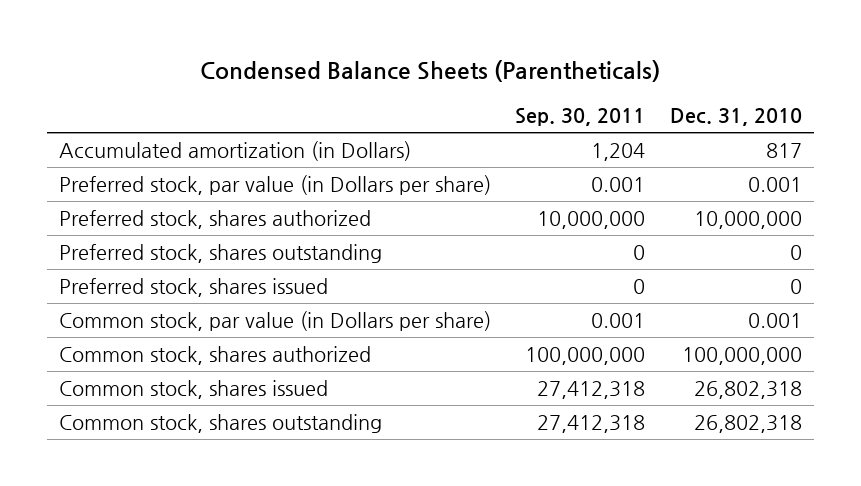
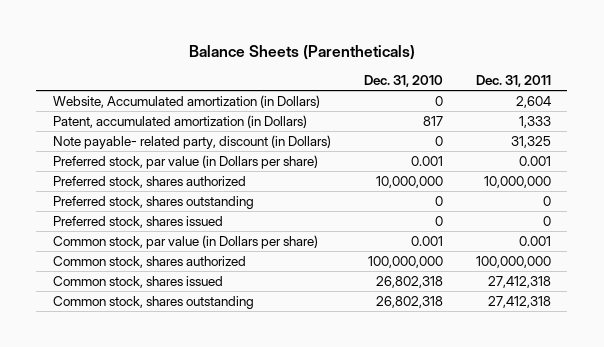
- Condensed Balance Sheets (Parentheticals)
+ Balance Sheets (Parentheticals)
- | Sep. 30, 2011 | Dec. 31, 2010
+ | Dec. 31, 2010 | Dec. 31, 2011
- Accumulated amortization (in Dollars) | 1,204 | 817
+ Website, Accumulated amortization (in Dollars) | 0 | 2,604
+ Patent, accumulated amortization (in Dollars) | 817 | 1,333
+ Note payable- related party, discount (in Dollars) | 0 | 31,325

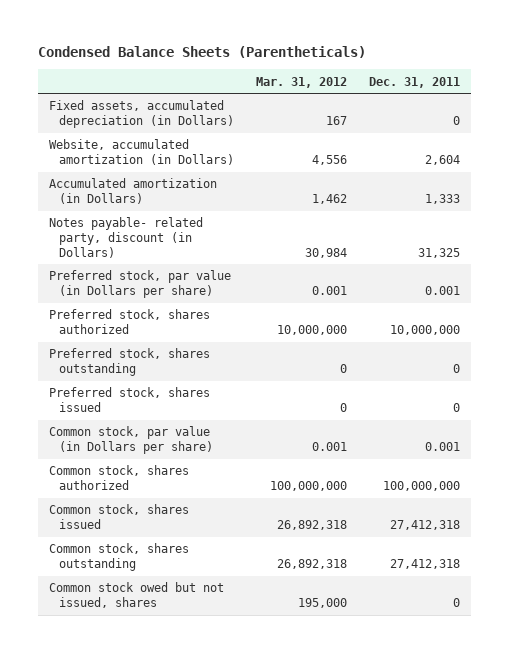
- Balance Sheets (Parentheticals)
+ Condensed Balance Sheets (Parentheticals)
- | Dec. 31, 2010 | Dec. 31, 2011
+ | Mar. 31, 2012 | Dec. 31, 2011
- Website, Accumulated amortization (in Dollars) | 0 | 2,604
- Patent, accumulated amortization (in Dollars) | 817 | 1,333
- Note payable- related party, discount (in Dollars) | 0 | 31,325
+ Fixed assets, accumulated depreciation (in Dollars) | 167 | 0
+ Website, accumulated amortization (in Dollars) | 4,556 | 2,604
+ Accumulated amortization (in Dollars) | 1,462 | 1,333
+ Notes payable- related party, discount (in Dollars) | 30,984 | 31,325
+ Common stock owed but not issued, shares | 195,000 | 0

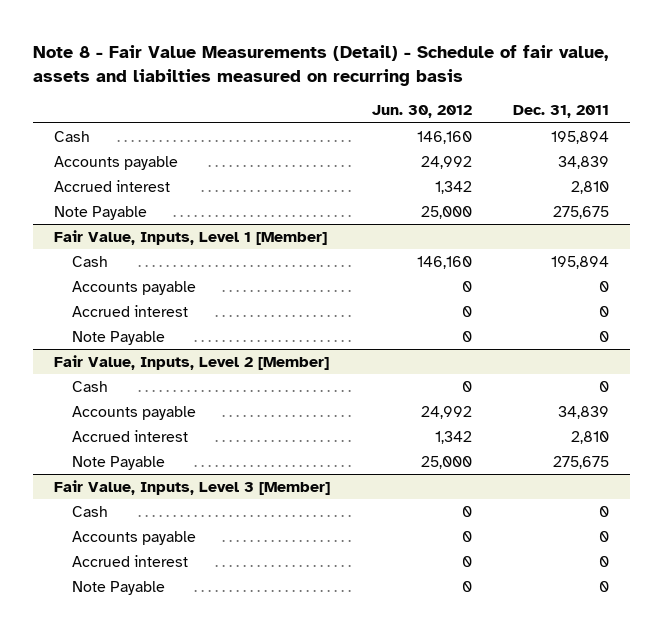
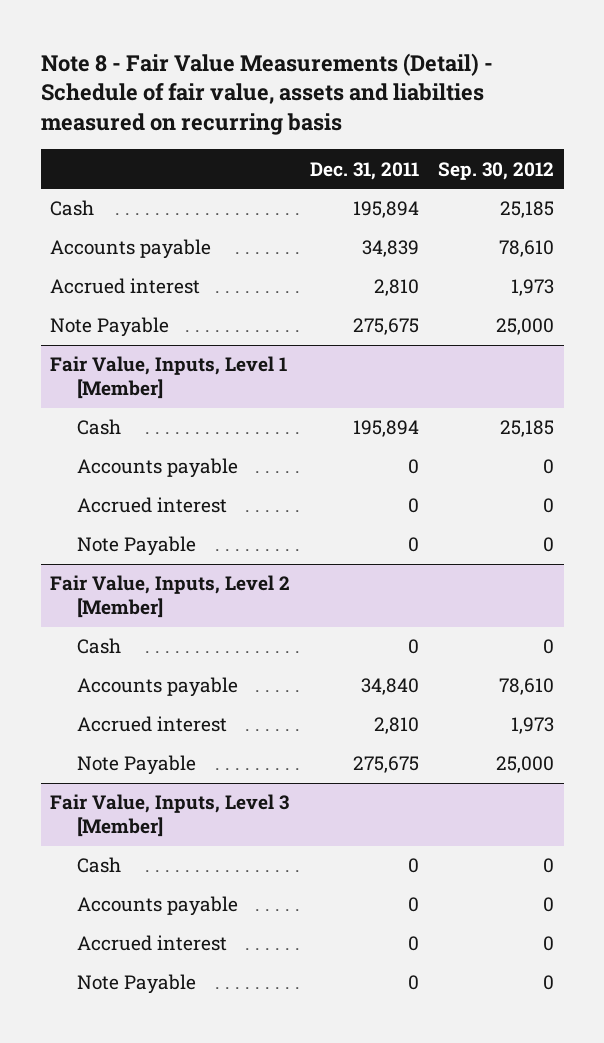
- | Jun. 30, 2012 | Dec. 31, 2011
+ | Dec. 31, 2011 | Sep. 30, 2012
@ Fair Value, Inputs, Level 2 [Member]
- Accounts payable | 24,992 | 34,839
+ Accounts payable | 34,840 | 78,610

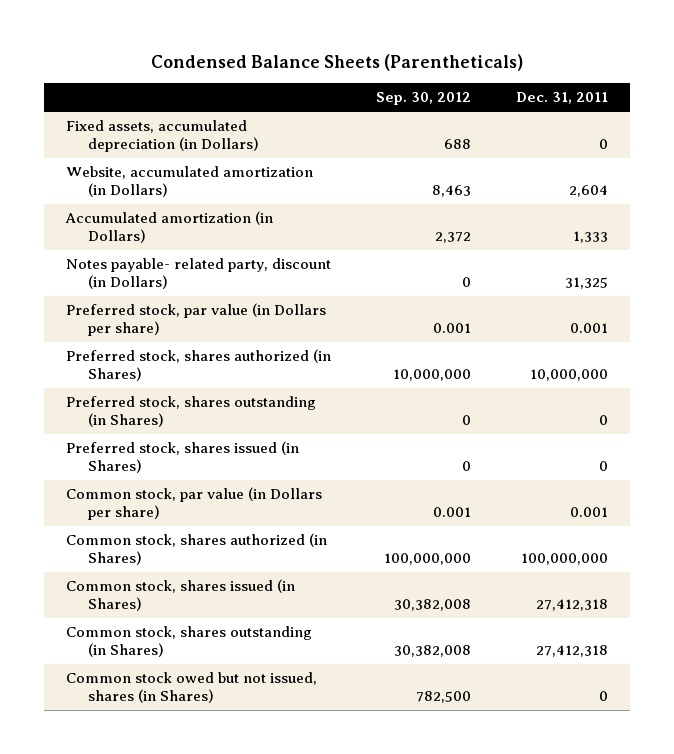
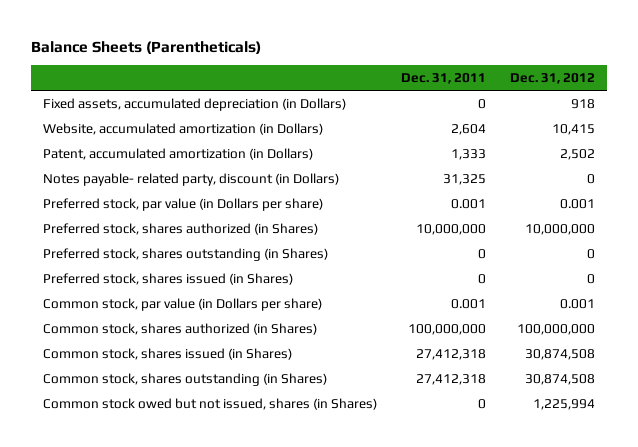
- Condensed Balance Sheets (Parentheticals)
+ Balance Sheets (Parentheticals)
- | Sep. 30, 2012 | Dec. 31, 2011
+ | Dec. 31, 2011 | Dec. 31, 2012
- Accumulated amortization (in Dollars) | 2,372 | 1,333
+ Patent, accumulated amortization (in Dollars) | 1,333 | 2,502

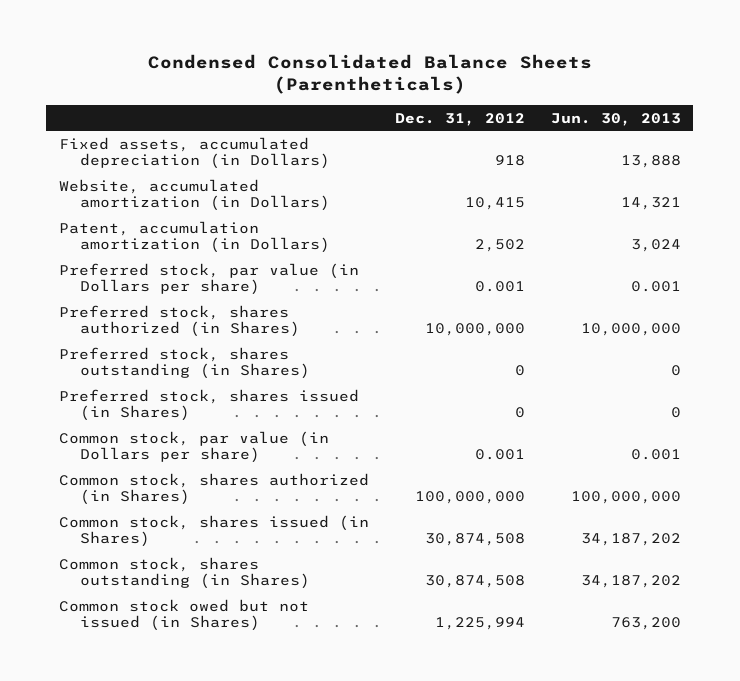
- Balance Sheets (Parentheticals)
+ Condensed Consolidated Balance Sheets (Parentheticals)
- | Dec. 31, 2011 | Dec. 31, 2012
+ | Dec. 31, 2012 | Jun. 30, 2013
- Patent, accumulated amortization (in Dollars) | 1,333 | 2,502
- Notes payable- related party, discount (in Dollars) | 31,325 | 0
+ Patent, accumulation amortization (in Dollars) | 2,502 | 3,024
- Common stock owed but not issued, shares (in Shares) | 0 | 1,225,994
+ Common stock owed but not issued (in Shares) | 1,225,994 | 763,200

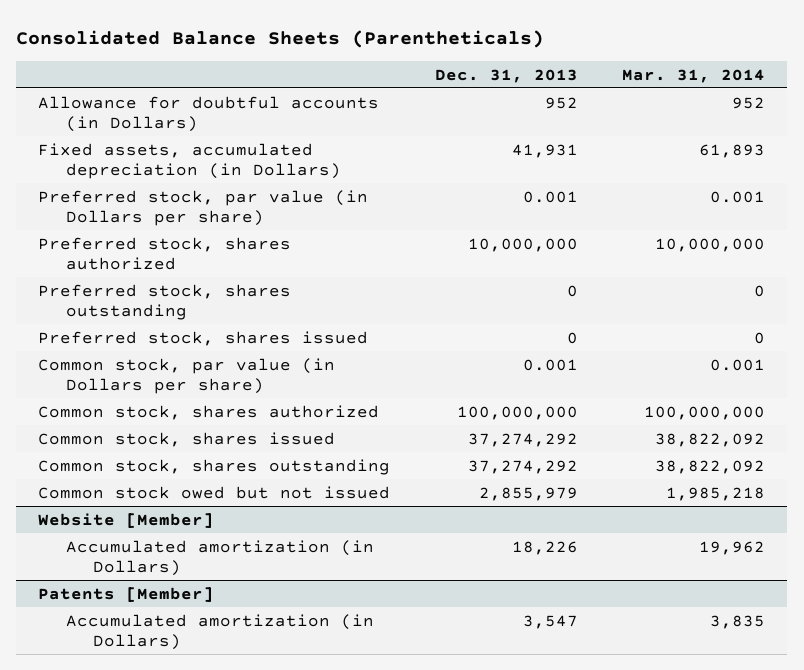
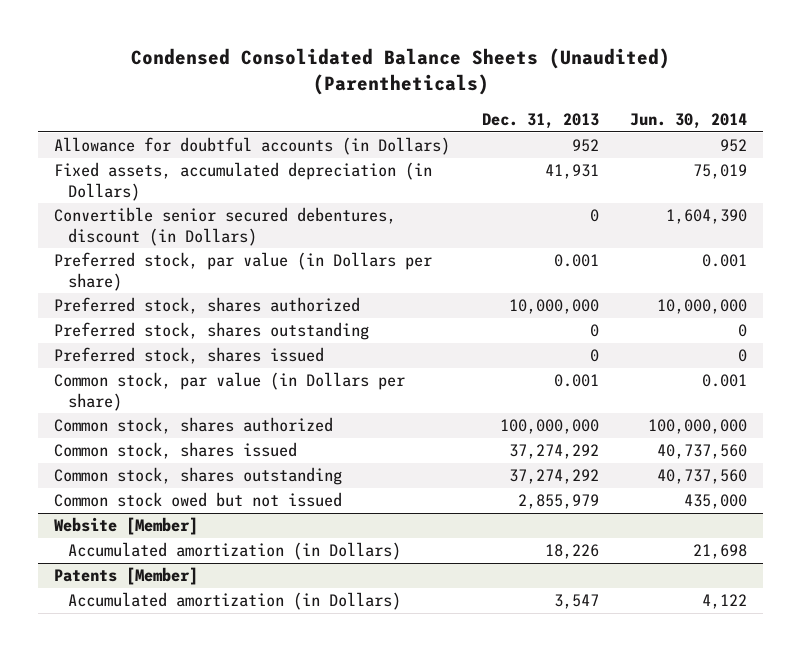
- Consolidated Balance Sheets (Parentheticals)
+ Condensed Consolidated Balance Sheets (Unaudited) (Parentheticals)
- | Dec. 31, 2013 | Mar. 31, 2014
+ | Dec. 31, 2013 | Jun. 30, 2014
+ Convertible senior secured debentures, discount (in Dollars) | 0 | 1,604,390

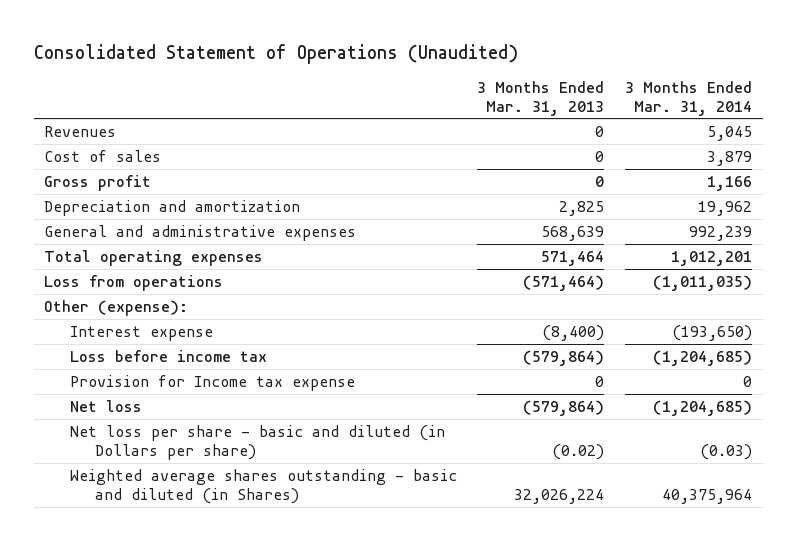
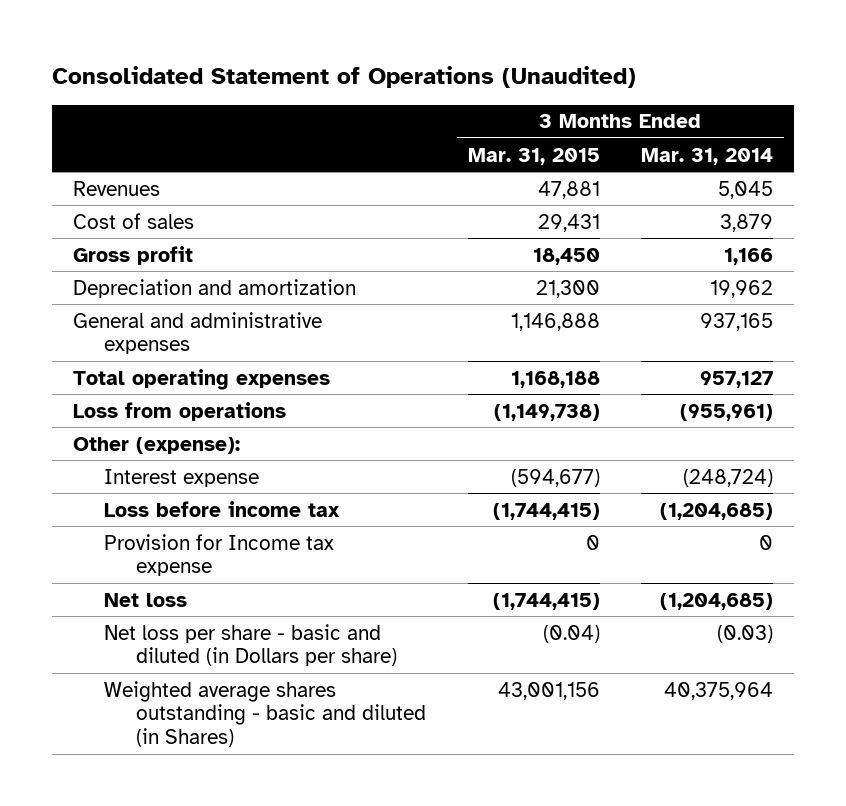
- | 3 Months Ended Mar. 31, 2013 | 3 Months Ended Mar. 31, 2014
+ | 3 Months Ended Mar. 31, 2015 | 3 Months Ended Mar. 31, 2014
- General and administrative expenses | 568,639 | 992,239
- Total operating expenses | 571,464 | 1,012,201
- Loss from operations | (571,464) | (1,011,035)
+ General and administrative expenses | 1,146,888 | 937,165
+ Total operating expenses | 1,168,188 | 957,127
+ Loss from operations | (1,149,738) | (955,961)
- Interest expense | (8,400) | (193,650)
+ Interest expense | (594,677) | (248,724)

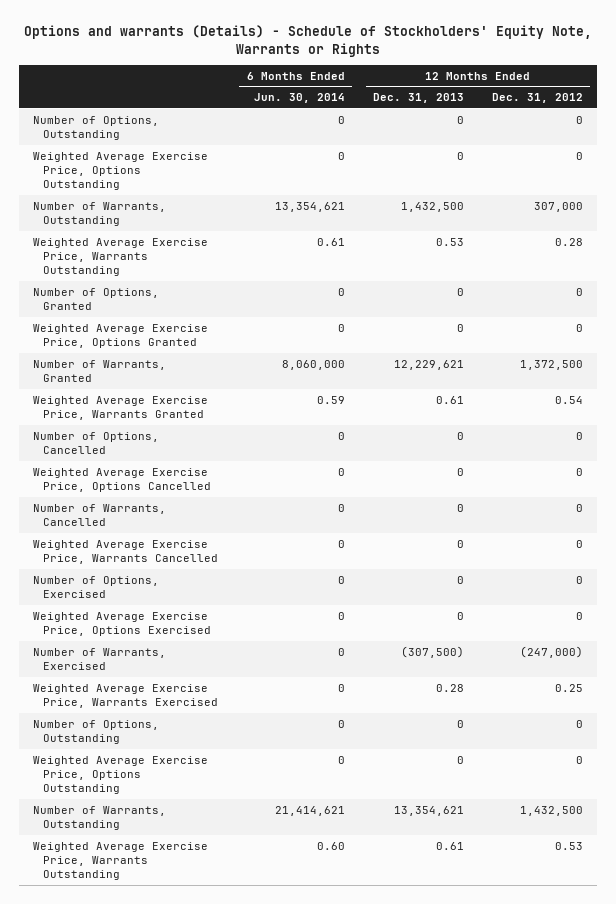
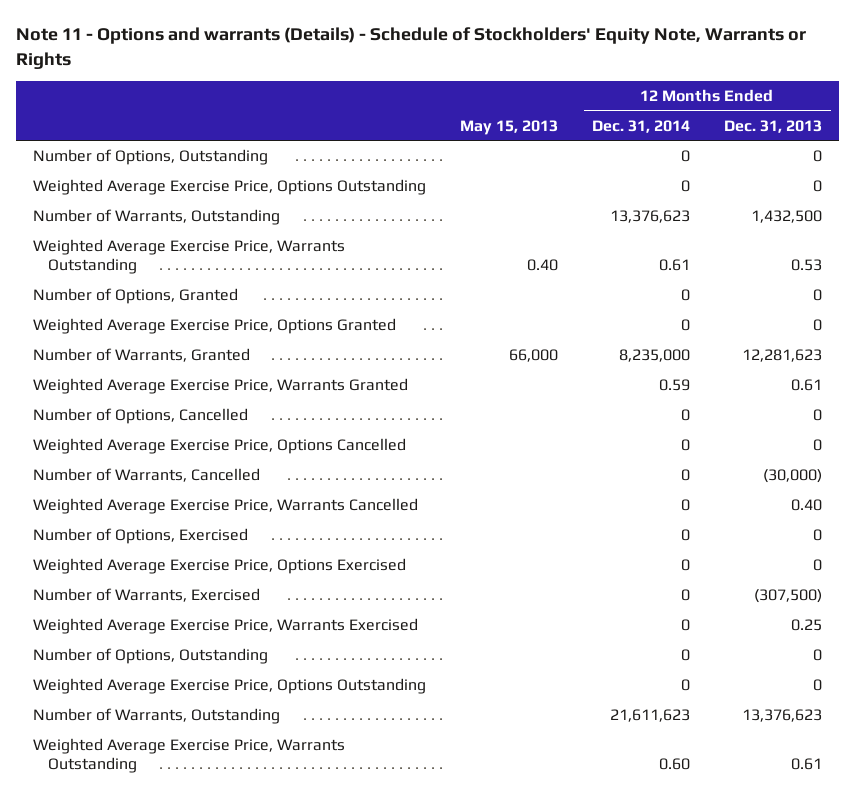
- Options and warrants (Details) - Schedule of Stockholders' Equity Note, Warrants or Rights
+ Note 11 - Options and warrants (Details) - Schedule of Stockholders' Equity Note, Warrants or Rights
- | 6 Months Ended Jun. 30, 2014 | 12 Months Ended Dec. 31, 2013 | 12 Months Ended Dec. 31, 2012
+ | May 15, 2013 | 12 Months Ended Dec. 31, 2014 | 12 Months Ended Dec. 31, 2013
- Number of Warrants, Granted | 8,060,000 | 12,229,621 | 1,372,500
+ Number of Warrants, Granted | 66,000 | 8,235,000 | 12,281,623
- Number of Warrants, Cancelled | 0 | 0 | 0
- Weighted Average Exercise Price, Warrants Cancelled | 0 | 0 | 0
+ Number of Warrants, Cancelled | | 0 | (30,000)
+ Weighted Average Exercise Price, Warrants Cancelled | | 0 | 0.40
- Weighted Average Exercise Price, Warrants Exercised | 0 | 0.28 | 0.25
+ Weighted Average Exercise Price, Warrants Exercised | | 0 | 0.25
- Number of Warrants, Outstanding | 21,414,621 | 13,354,621 | 1,432,500
+ Number of Warrants, Outstanding | | 21,611,623 | 13,376,623

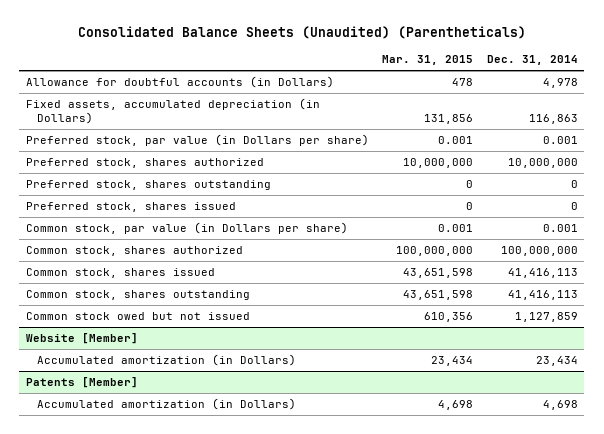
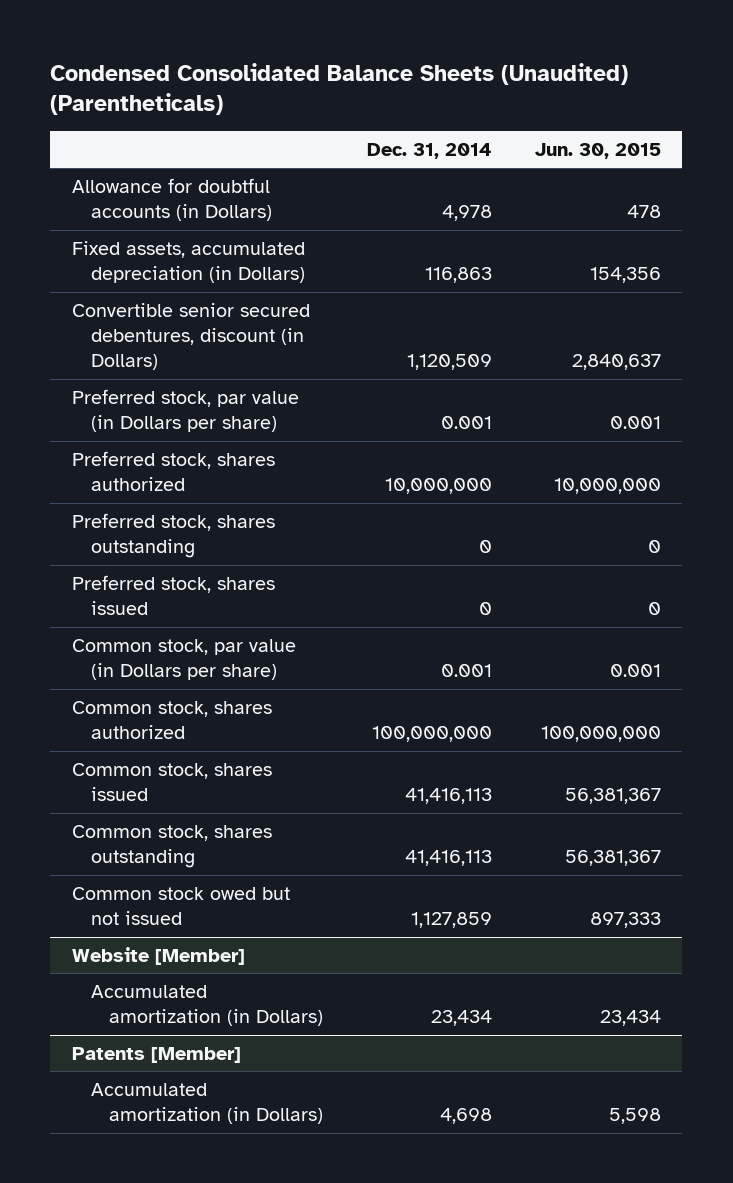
- Consolidated Balance Sheets (Unaudited) (Parentheticals)
+ Condensed Consolidated Balance Sheets (Unaudited) (Parentheticals)
- | Mar. 31, 2015 | Dec. 31, 2014
+ | Dec. 31, 2014 | Jun. 30, 2015
+ Convertible senior secured debentures, discount (in Dollars) | 1,120,509 | 2,840,637

